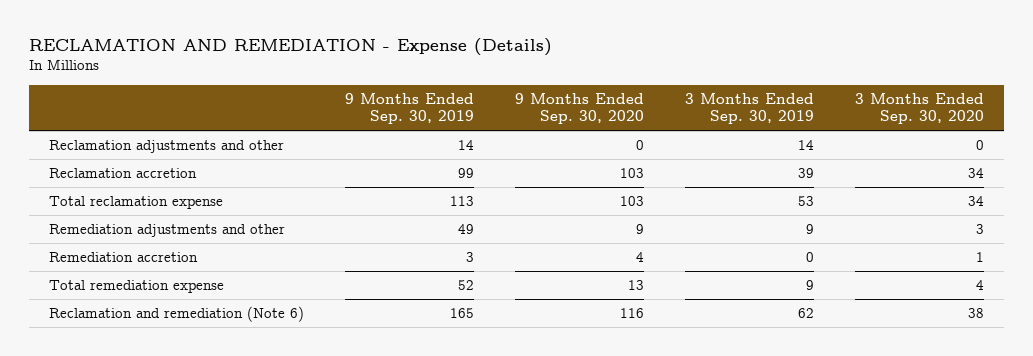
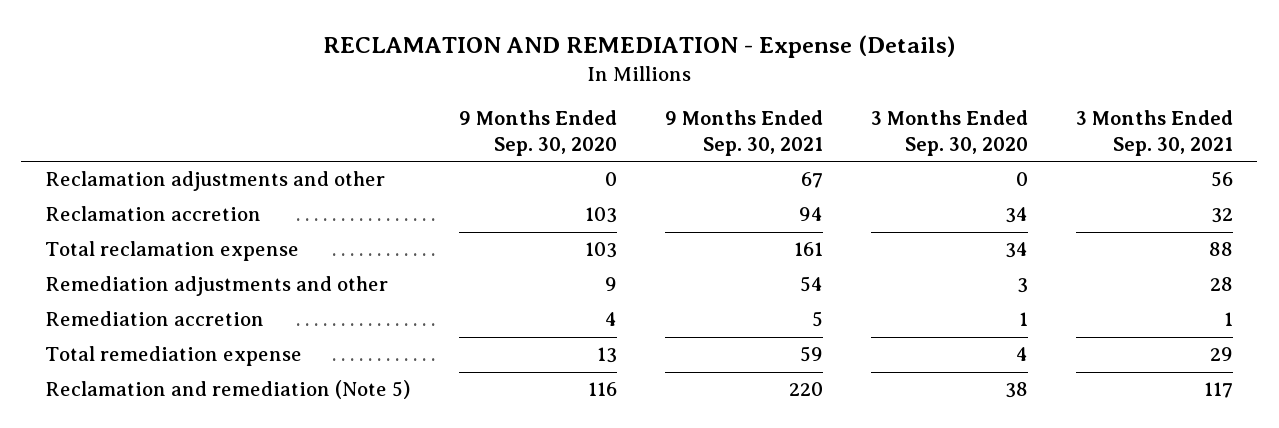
- | 9 Months Ended Sep. 30, 2019 | 9 Months Ended Sep. 30, 2020 | 3 Months Ended Sep. 30, 2019 | 3 Months Ended Sep. 30, 2020
+ | 9 Months Ended Sep. 30, 2020 | 9 Months Ended Sep. 30, 2021 | 3 Months Ended Sep. 30, 2020 | 3 Months Ended Sep. 30, 2021
- Reclamation and remediation (Note 6) | 165 | 116 | 62 | 38
+ Reclamation and remediation (Note 5) | 116 | 220 | 38 | 117

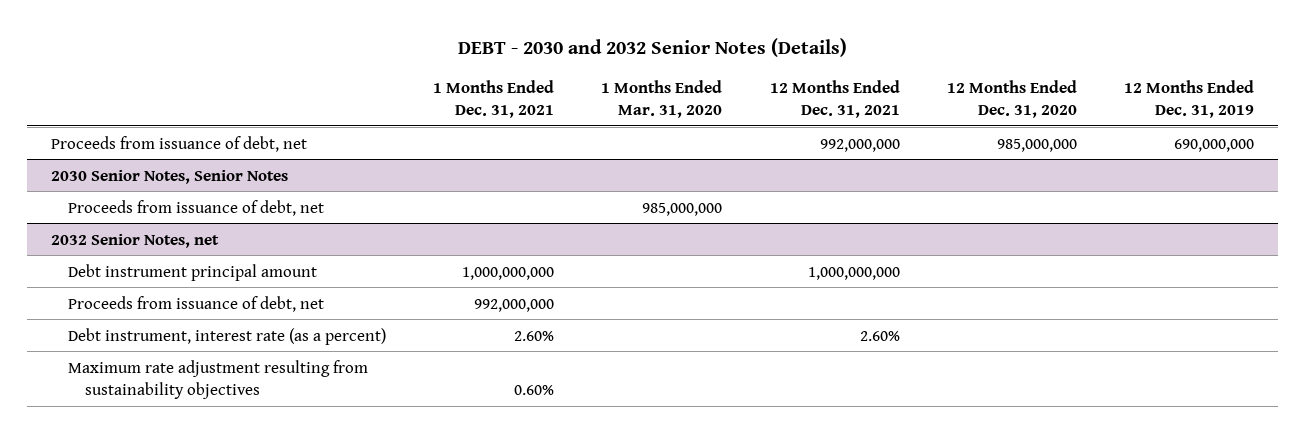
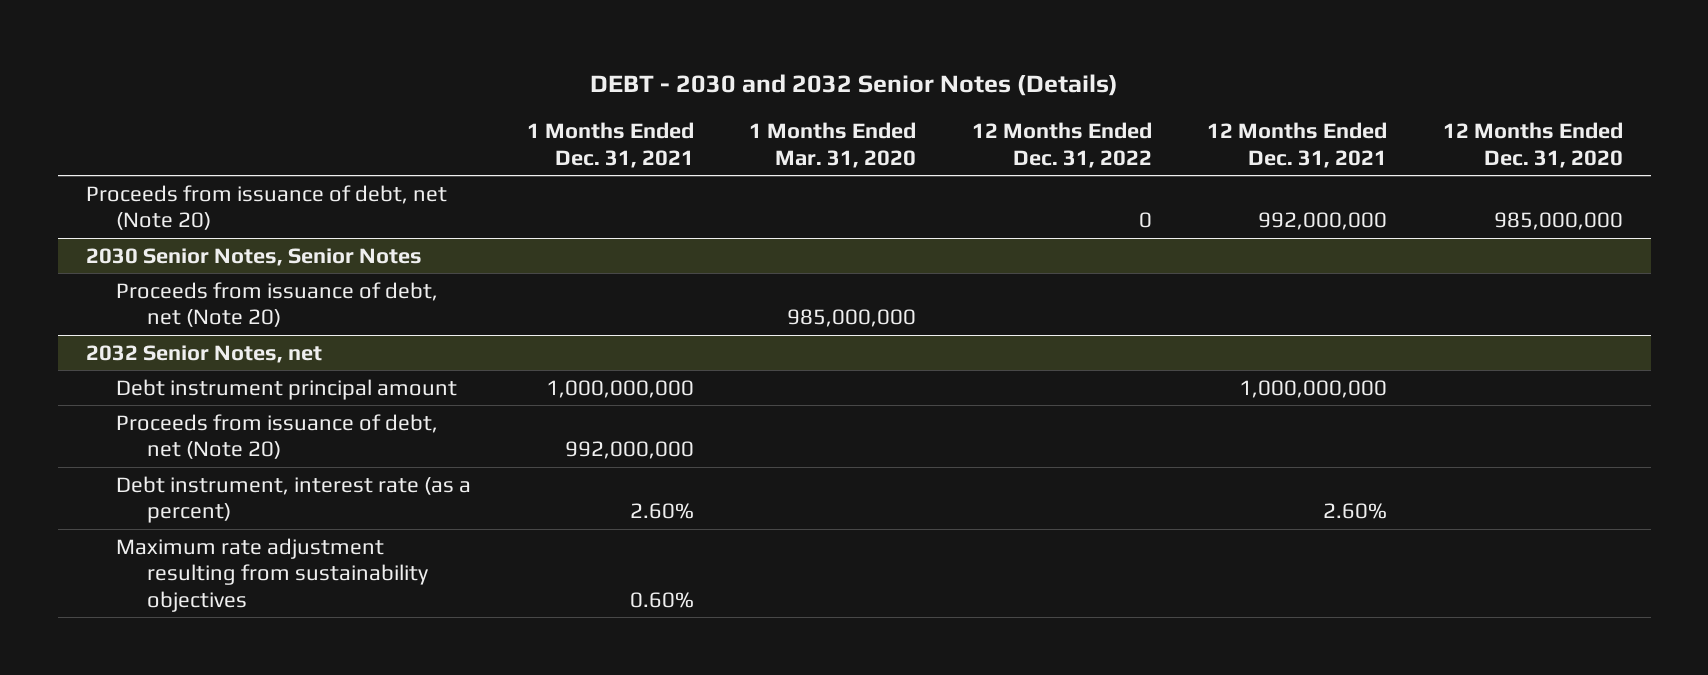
- | 1 Months Ended Dec. 31, 2021 | 1 Months Ended Mar. 31, 2020 | 12 Months Ended Dec. 31, 2021 | 12 Months Ended Dec. 31, 2020 | 12 Months Ended Dec. 31, 2019
+ | 1 Months Ended Dec. 31, 2021 | 1 Months Ended Mar. 31, 2020 | 12 Months Ended Dec. 31, 2022 | 12 Months Ended Dec. 31, 2021 | 12 Months Ended Dec. 31, 2020
- Proceeds from issuance of debt, net | | | 992,000,000 | 985,000,000 | 690,000,000
+ Proceeds from issuance of debt, net (Note 20) | | | 0 | 992,000,000 | 985,000,000
@ 2030 Senior Notes, Senior Notes
- Proceeds from issuance of debt, net | | 985,000,000 | | |
+ Proceeds from issuance of debt, net (Note 20) | | 985,000,000 | | |
@ 2032 Senior Notes, net
- Proceeds from issuance of debt, net | 992,000,000 | | | |
+ Proceeds from issuance of debt, net (Note 20) | 992,000,000 | | | |

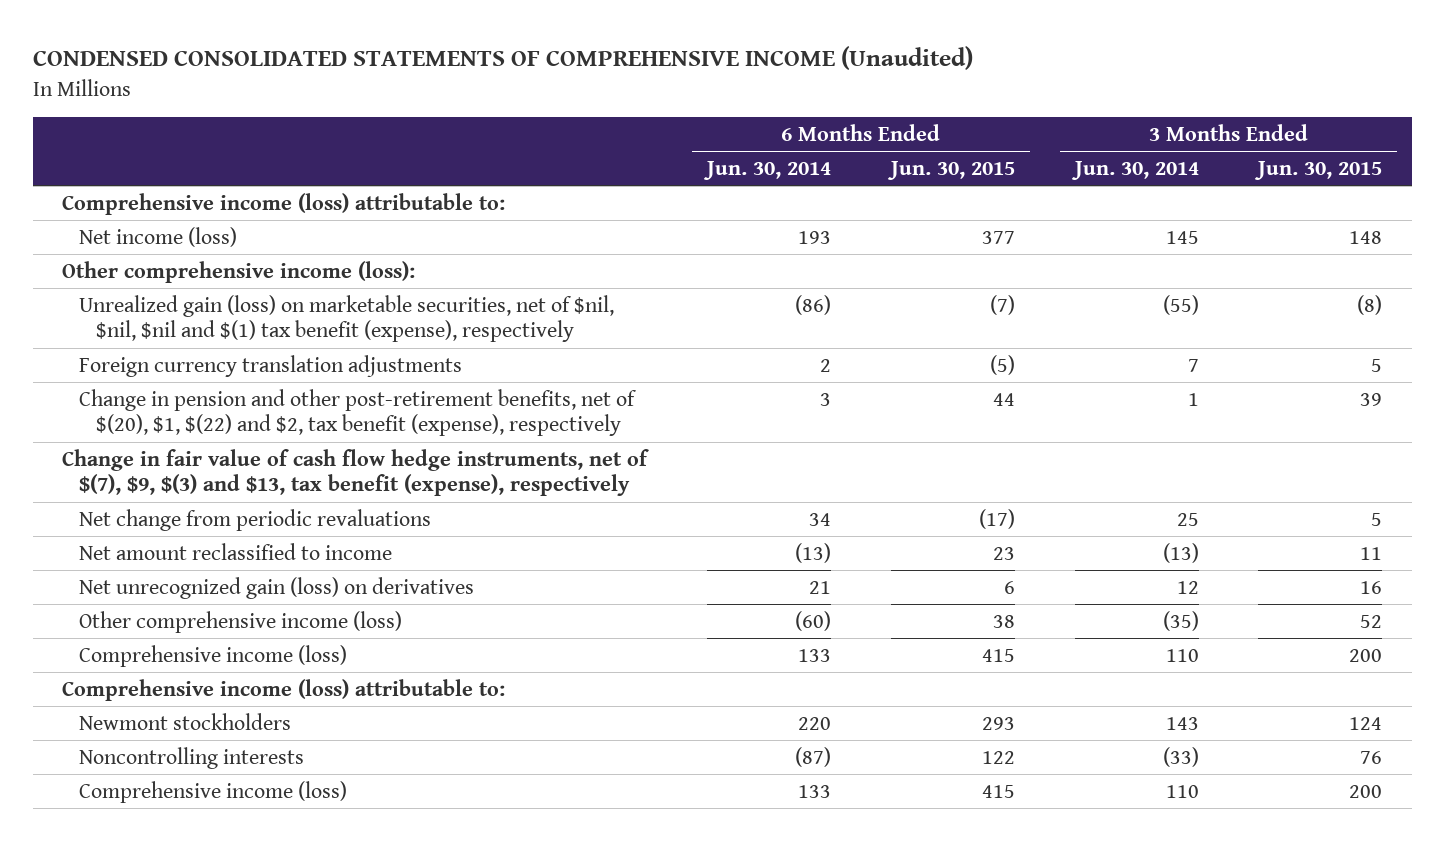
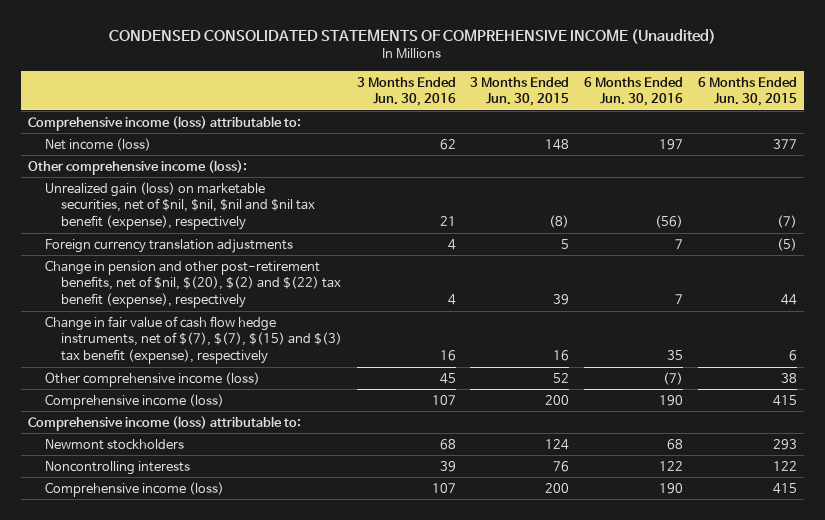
- | 6 Months Ended Jun. 30, 2014 | 6 Months Ended Jun. 30, 2015 | 3 Months Ended Jun. 30, 2014 | 3 Months Ended Jun. 30, 2015
+ | 3 Months Ended Jun. 30, 2016 | 3 Months Ended Jun. 30, 2015 | 6 Months Ended Jun. 30, 2016 | 6 Months Ended Jun. 30, 2015
- Unrealized gain (loss) on marketable securities, net of $nil, $nil, $nil and $(1) tax benefit (expense), respectively | (86) | (7) | (55) | (8)
+ Unrealized gain (loss) on marketable securities, net of $nil, $nil, $nil and $nil tax benefit (expense), respectively | 21 | (8) | (56) | (7)
- Change in pension and other post-retirement benefits, net of $(20), $1, $(22) and $2, tax benefit (expense), respectively | 3 | 44 | 1 | 39
- Change in fair value of cash flow hedge instruments, net of $(7), $9, $(3) and $13, tax benefit (expense), respectively
- Net change from periodic revaluations | 34 | (17) | 25 | 5
- Net amount reclassified to income | (13) | 23 | (13) | 11
- Net unrecognized gain (loss) on derivatives | 21 | 6 | 12 | 16
+ Change in pension and other post-retirement benefits, net of $nil, $(20), $(2) and $(22) tax benefit (expense), respectively | 4 | 39 | 7 | 44
+ Change in fair value of cash flow hedge instruments, net of $(7), $(7), $(15) and $(3) tax benefit (expense), respectively | 16 | 16 | 35 | 6

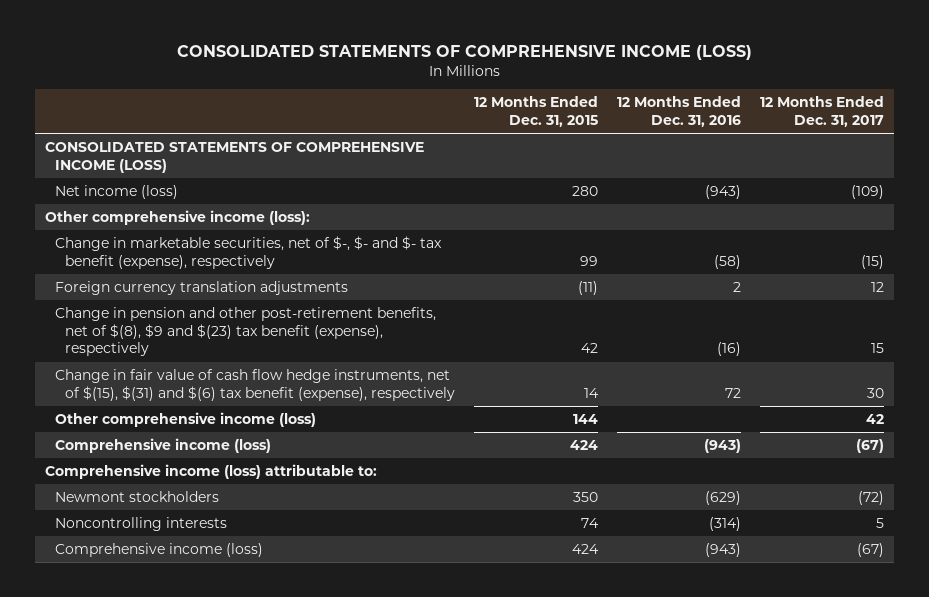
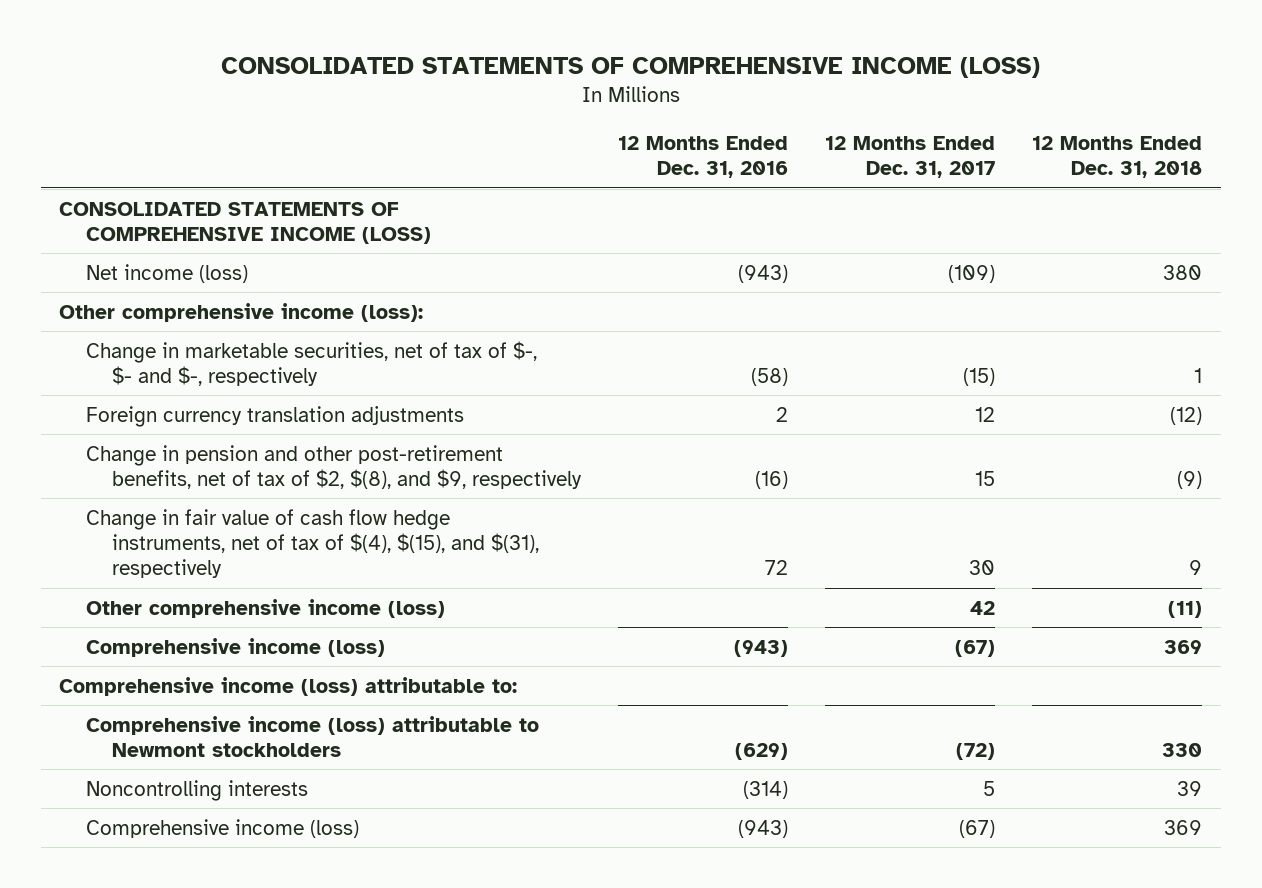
- | 12 Months Ended Dec. 31, 2015 | 12 Months Ended Dec. 31, 2016 | 12 Months Ended Dec. 31, 2017
+ | 12 Months Ended Dec. 31, 2016 | 12 Months Ended Dec. 31, 2017 | 12 Months Ended Dec. 31, 2018
- Change in marketable securities, net of $-, $- and $- tax benefit (expense), respectively | 99 | (58) | (15)
+ Change in marketable securities, net of tax of $-, $- and $-, respectively | (58) | (15) | 1
- Change in pension and other post-retirement benefits, net of $(8), $9 and $(23) tax benefit (expense), respectively | 42 | (16) | 15
- Change in fair value of cash flow hedge instruments, net of $(15), $(31) and $(6) tax benefit (expense), respectively | 14 | 72 | 30
+ Change in pension and other post-retirement benefits, net of tax of $2, $(8), and $9, respectively | (16) | 15 | (9)
+ Change in fair value of cash flow hedge instruments, net of tax of $(4), $(15), and $(31), respectively | 72 | 30 | 9
- Newmont stockholders | 350 | (629) | (72)
+ Comprehensive income (loss) attributable to Newmont stockholders | (629) | (72) | 330

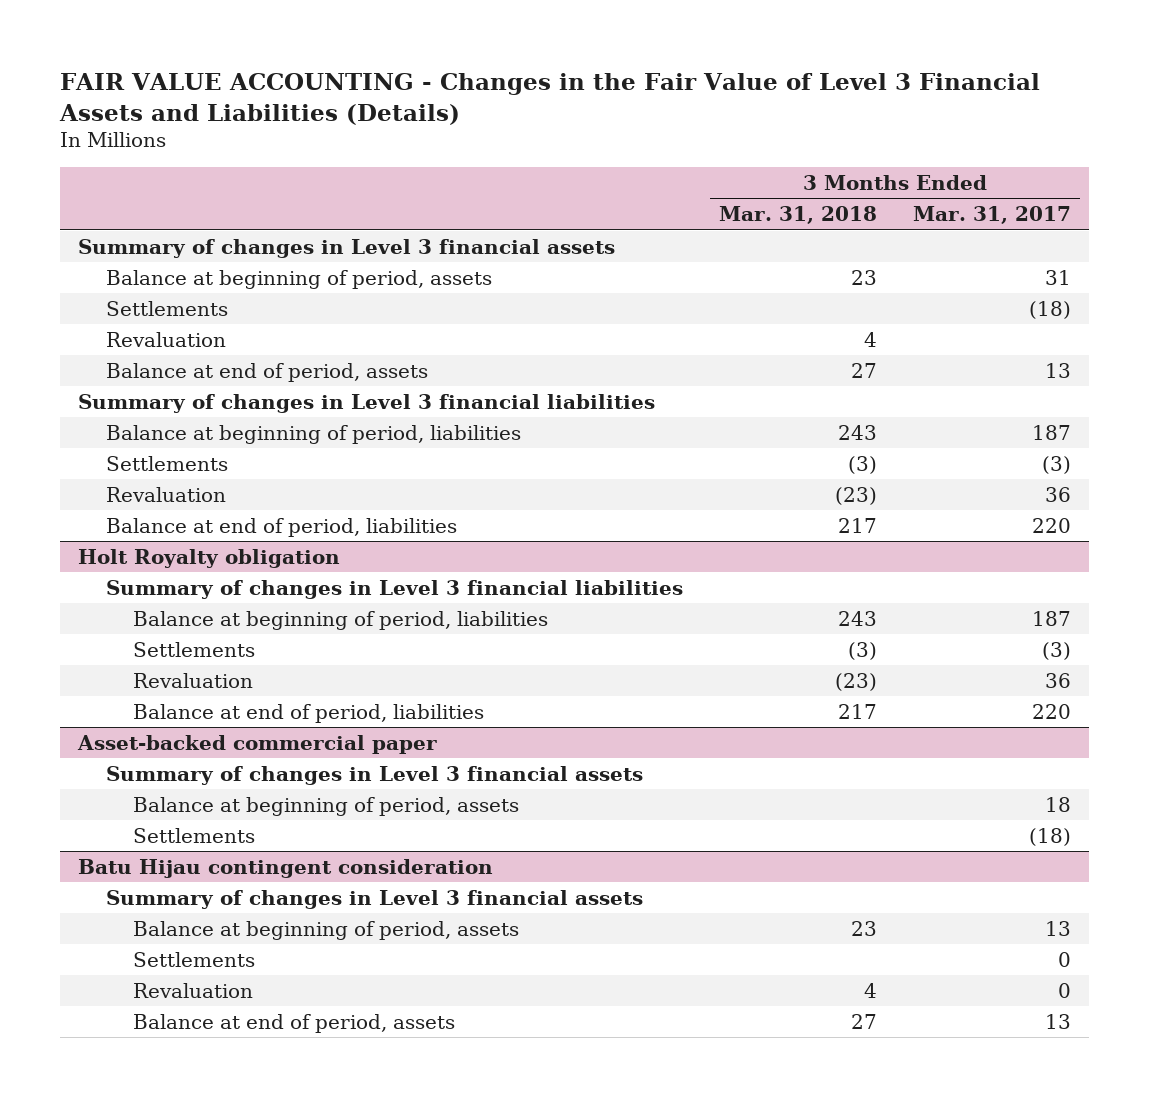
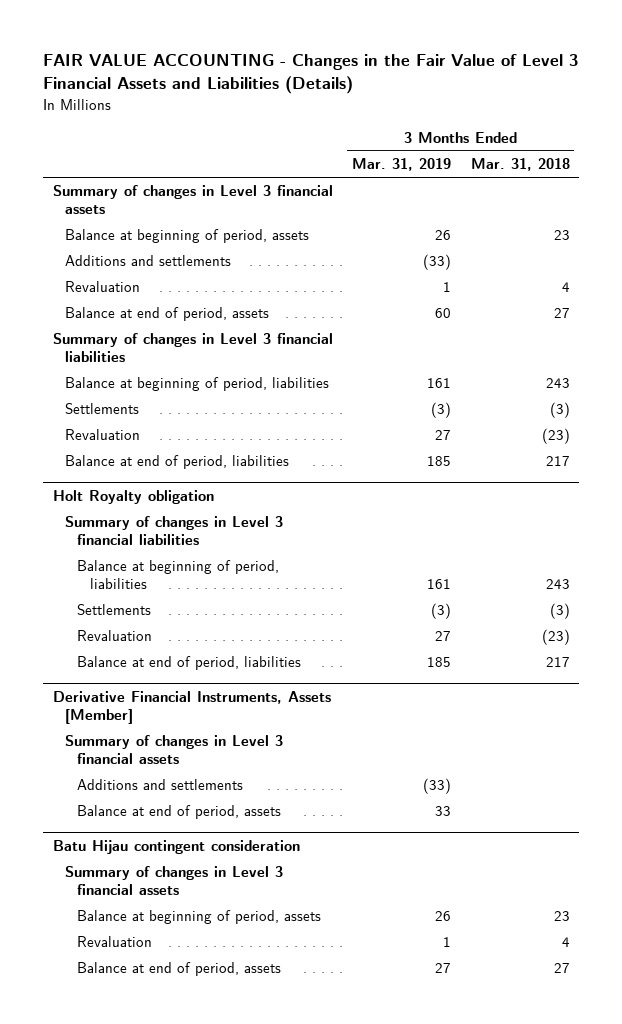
- | 3 Months Ended Mar. 31, 2018 | 3 Months Ended Mar. 31, 2017
+ | 3 Months Ended Mar. 31, 2019 | 3 Months Ended Mar. 31, 2018
- Settlements | | (18)
+ Additions and settlements | (33) |
- Asset-backed commercial paper
+ Derivative Financial Instruments, Assets [Member]
- Balance at beginning of period, assets | | 18
- Settlements | | (18)
+ Additions and settlements | (33) |
+ Balance at end of period, assets | 33 |
@ Batu Hijau contingent consideration
- Settlements | | 0

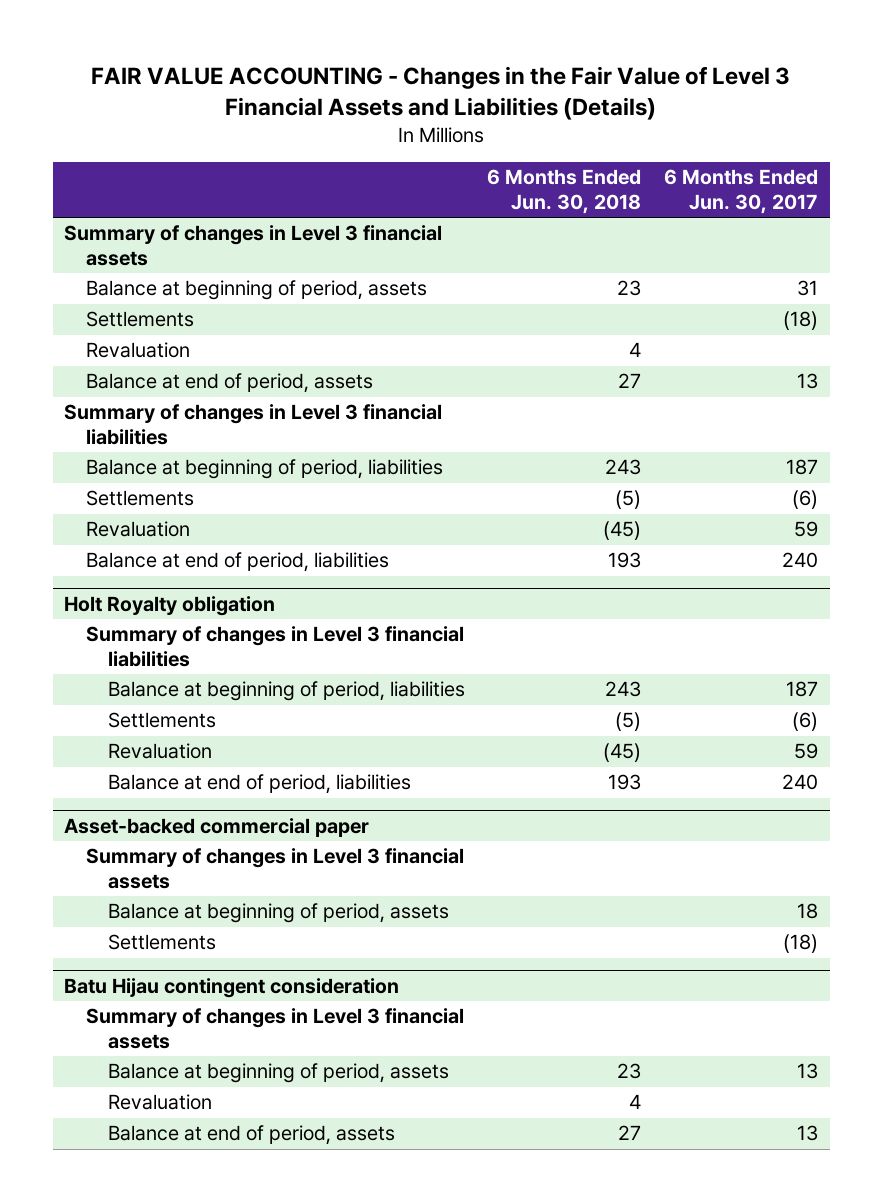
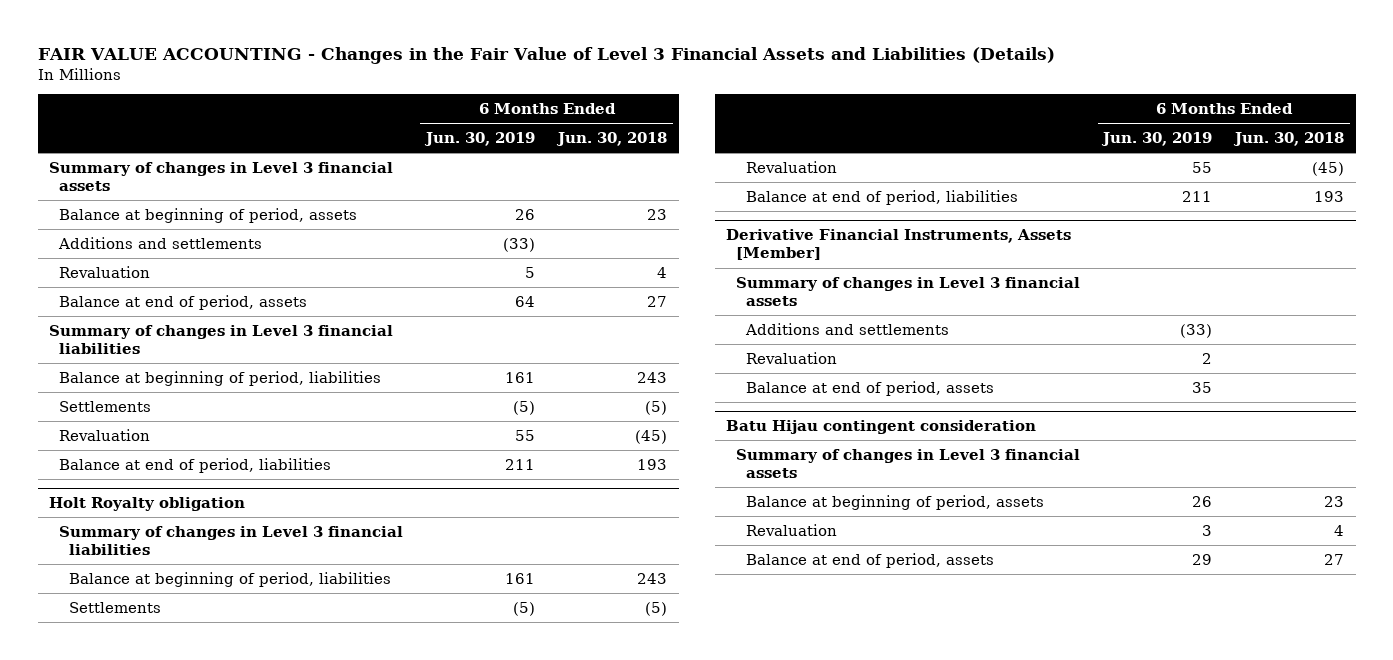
- | 6 Months Ended Jun. 30, 2018 | 6 Months Ended Jun. 30, 2017
+ | 6 Months Ended Jun. 30, 2019 | 6 Months Ended Jun. 30, 2018
- Settlements | | (18)
+ Additions and settlements | (33) |
- Asset-backed commercial paper
+ Derivative Financial Instruments, Assets [Member]
- Balance at beginning of period, assets | | 18
- Settlements | | (18)
+ Additions and settlements | (33) |
+ Revaluation | 2 |
+ Balance at end of period, assets | 35 |

